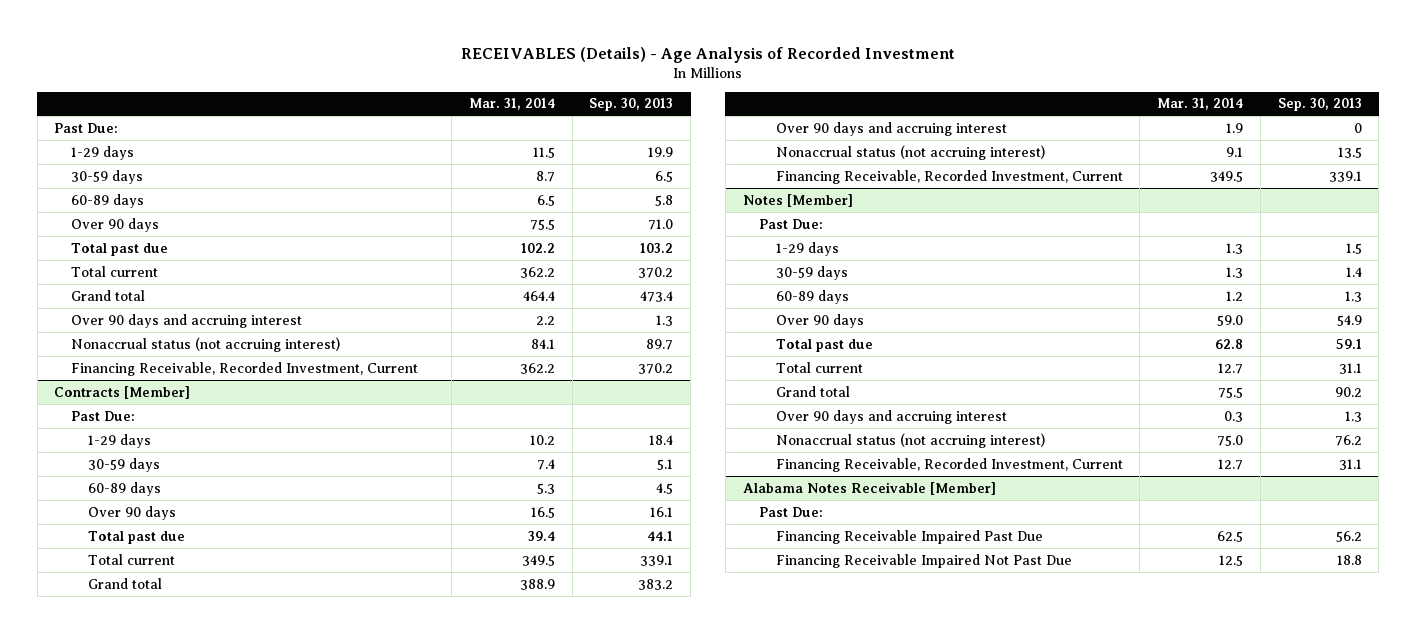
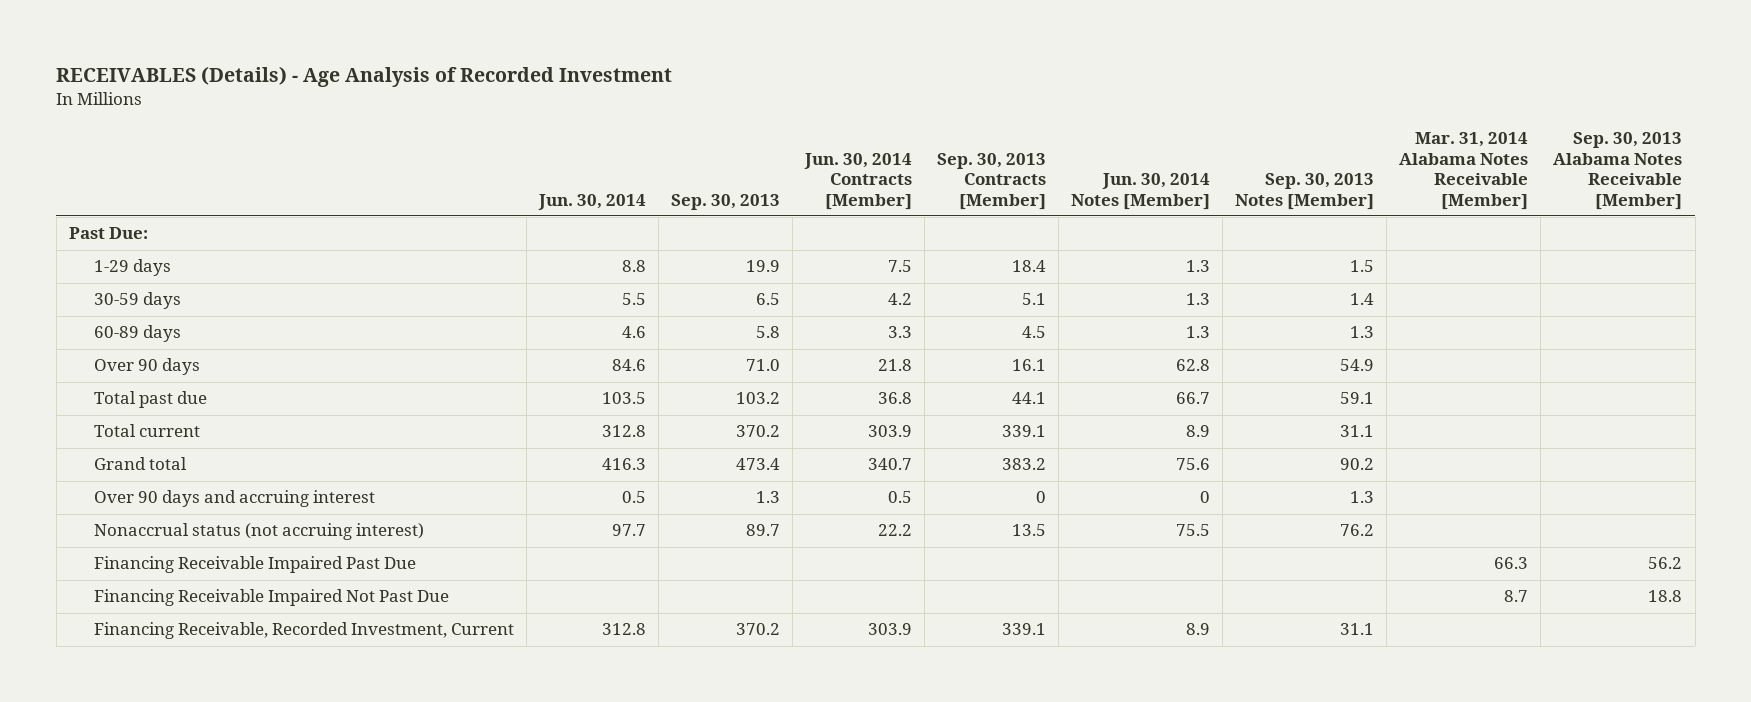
- | Mar. 31, 2014 | Sep. 30, 2013
+ | Jun. 30, 2014 | Sep. 30, 2013 | Jun. 30, 2014 Contracts [Member] | Sep. 30, 2013 Contracts [Member] | Jun. 30, 2014 Notes [Member] | Sep. 30, 2013 Notes [Member] | Mar. 31, 2014 Alabama Notes Receivable [Member] | Sep. 30, 2013 Alabama Notes Receivable [Member]
+ Financing Receivable Impaired Past Due | | | | | | | 66.3 | 56.2
+ Financing Receivable Impaired Not Past Due | | | | | | | 8.7 | 18.8
- Contracts [Member]
- Past Due:
- 1-29 days | 10.2 | 18.4
- 30-59 days | 7.4 | 5.1
- 60-89 days | 5.3 | 4.5
- Over 90 days | 16.5 | 16.1
- Total past due | 39.4 | 44.1
- Total current | 349.5 | 339.1
- Grand total | 388.9 | 383.2
- Over 90 days and accruing interest | 1.9 | 0
- Nonaccrual status (not accruing interest) | 9.1 | 13.5
- Financing Receivable, Recorded Investment, Current | 349.5 | 339.1
- Notes [Member]
- Past Due:
- 1-29 days | 1.3 | 1.5
- 30-59 days | 1.3 | 1.4
- 60-89 days | 1.2 | 1.3
- Over 90 days | 59.0 | 54.9
- Total past due | 62.8 | 59.1
- Total current | 12.7 | 31.1
- Grand total | 75.5 | 90.2
- Over 90 days and accruing interest | 0.3 | 1.3
- Nonaccrual status (not accruing interest) | 75.0 | 76.2
- Financing Receivable, Recorded Investment, Current | 12.7 | 31.1
- Alabama Notes Receivable [Member]
- Past Due:
- Financing Receivable Impaired Past Due | 62.5 | 56.2
- Financing Receivable Impaired Not Past Due | 12.5 | 18.8

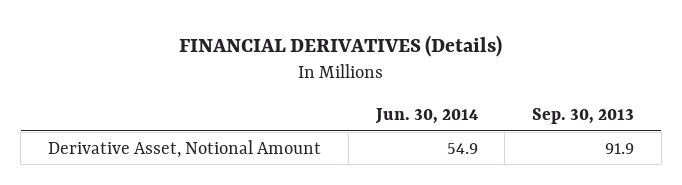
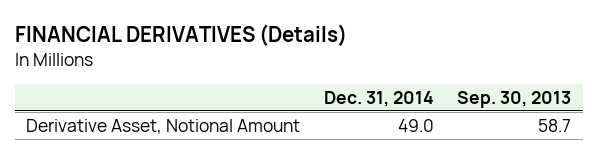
- | Jun. 30, 2014 | Sep. 30, 2013
+ | Dec. 31, 2014 | Sep. 30, 2013
- Derivative Asset, Notional Amount | 54.9 | 91.9
+ Derivative Asset, Notional Amount | 49.0 | 58.7

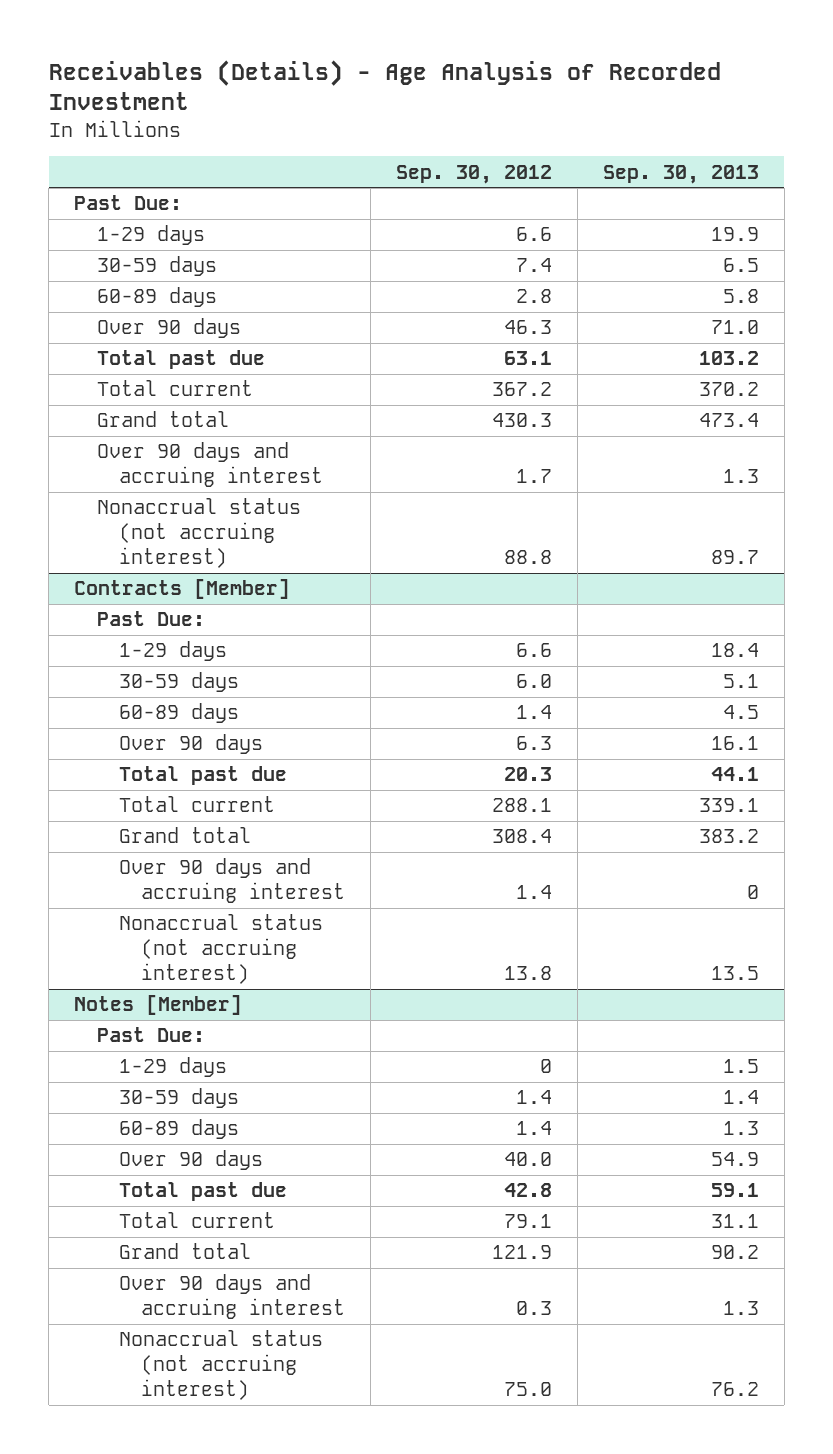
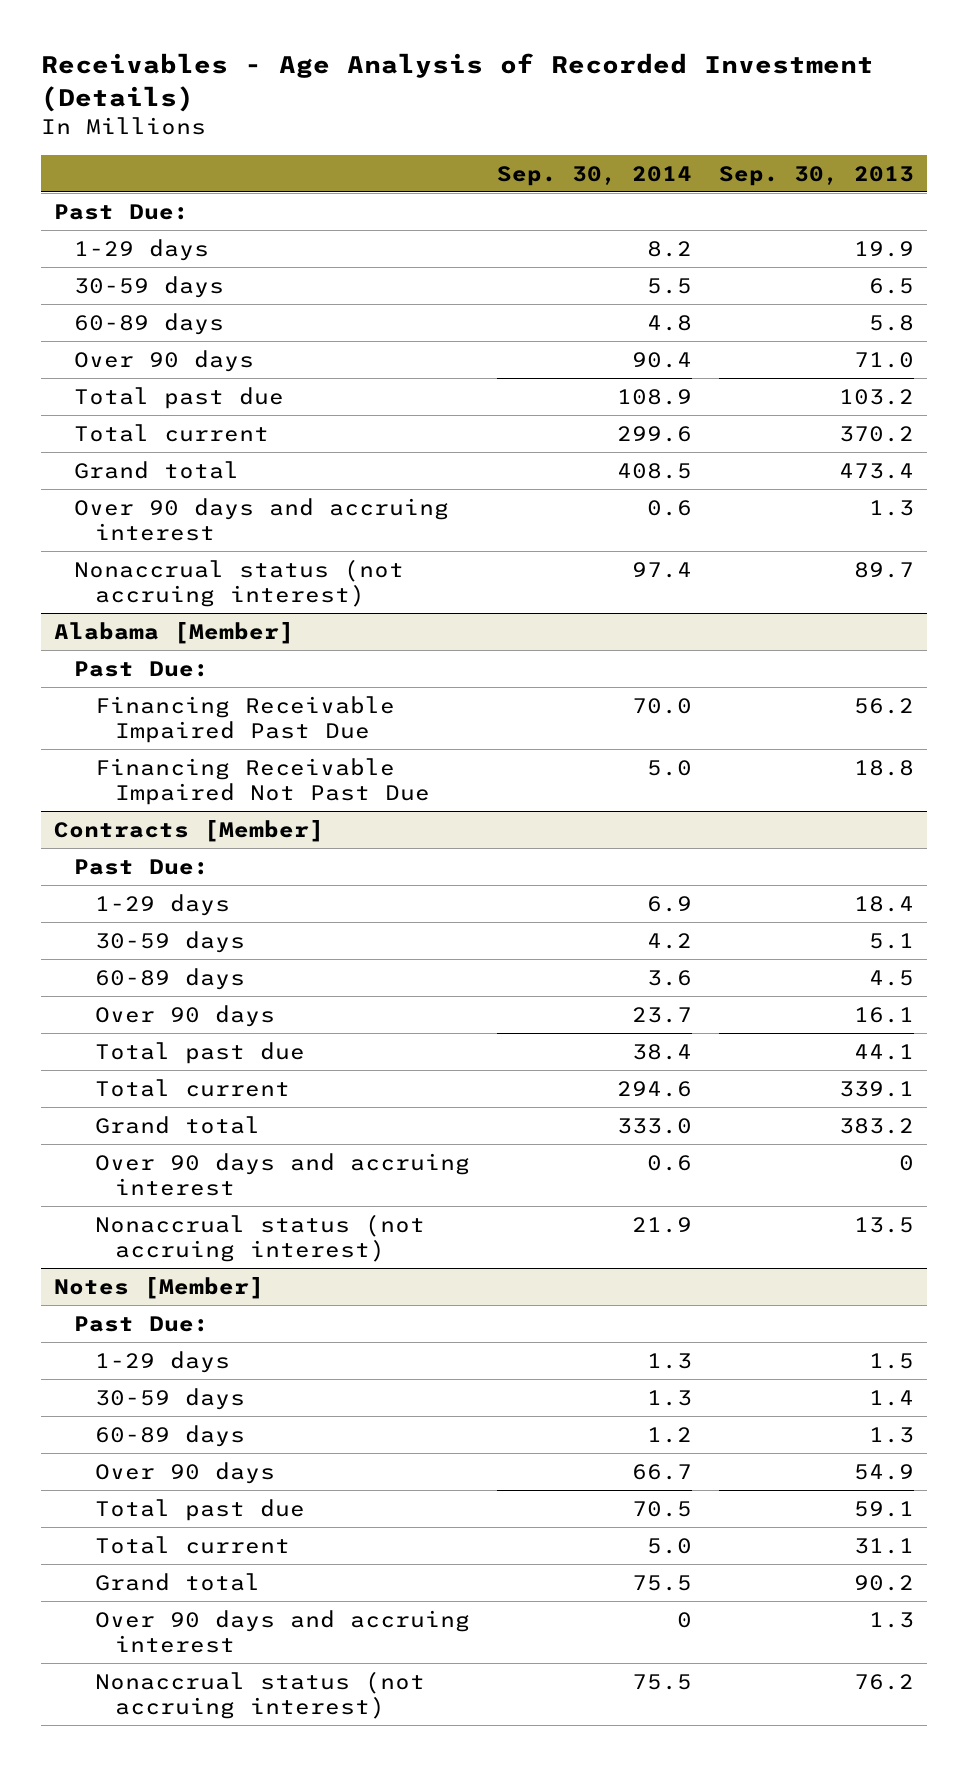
- Receivables (Details) - Age Analysis of Recorded Investment
+ Receivables - Age Analysis of Recorded Investment (Details)
- | Sep. 30, 2012 | Sep. 30, 2013
+ | Sep. 30, 2014 | Sep. 30, 2013
+ Alabama [Member]
+ Past Due:
+ Financing Receivable Impaired Past Due | 70.0 | 56.2
+ Financing Receivable Impaired Not Past Due | 5.0 | 18.8

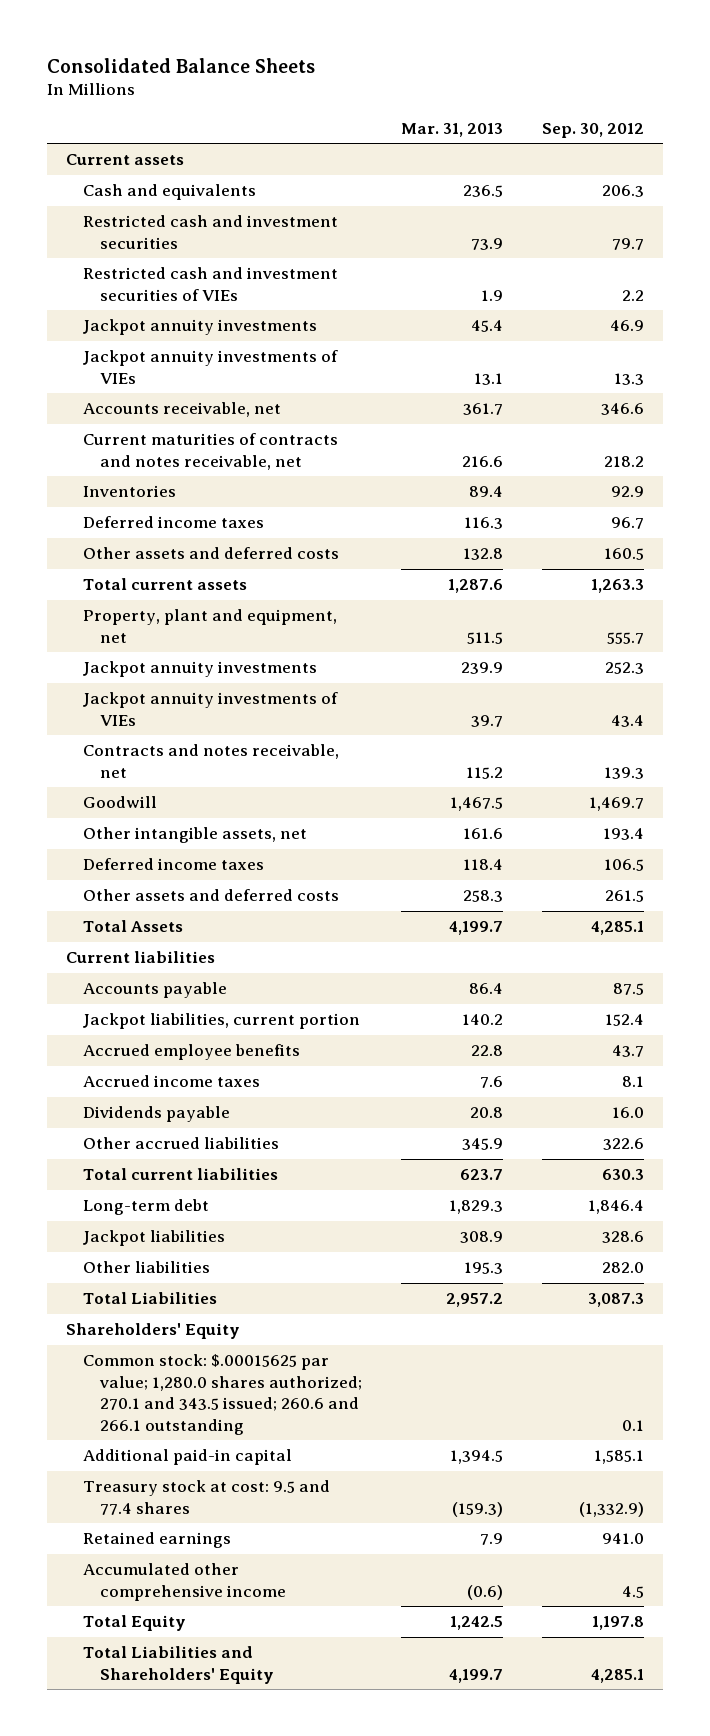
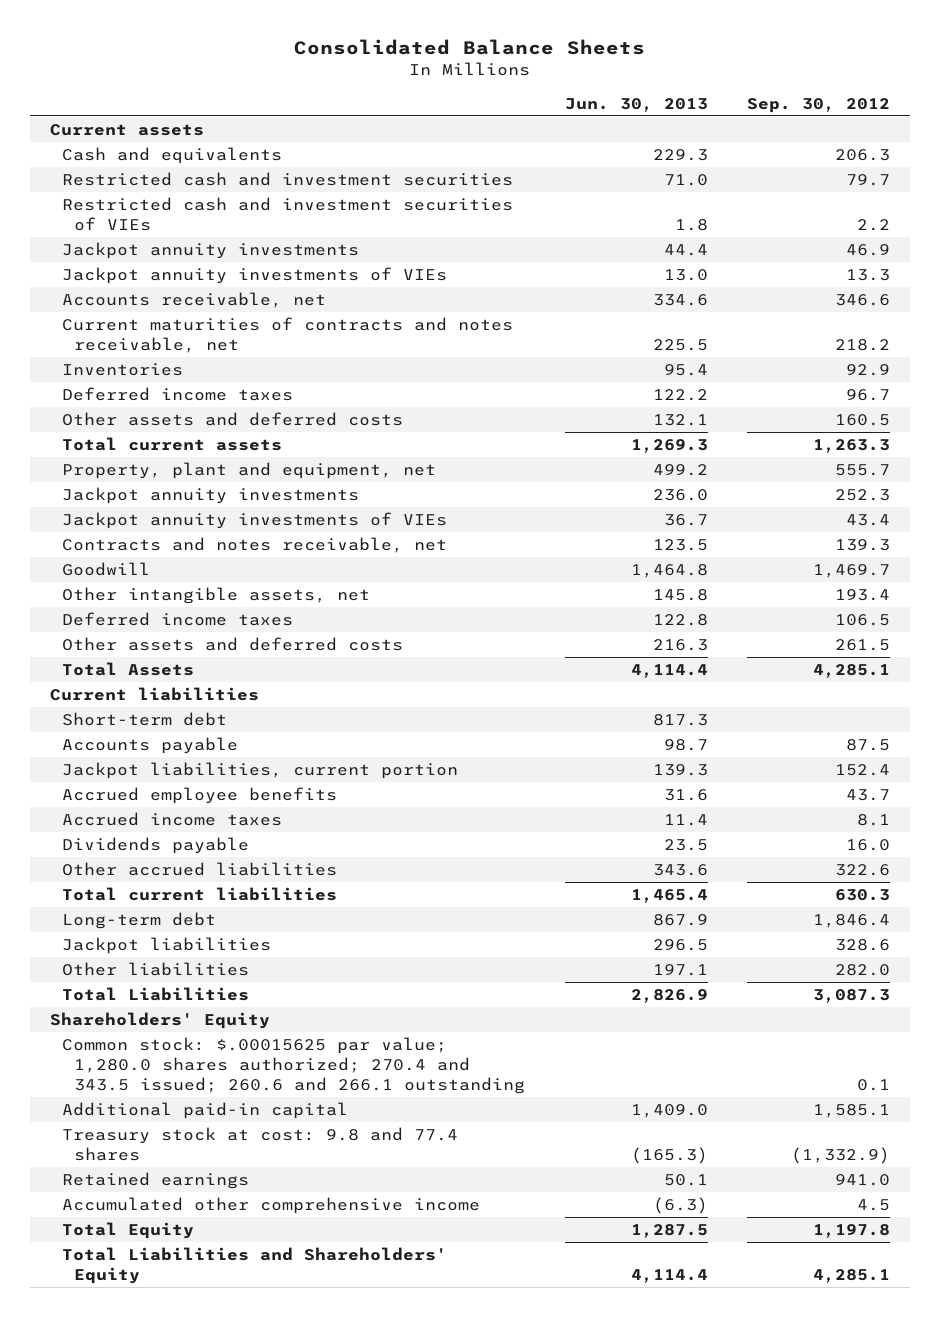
- | Mar. 31, 2013 | Sep. 30, 2012
+ | Jun. 30, 2013 | Sep. 30, 2012
+ Short-term debt | 817.3 |
- Common stock: $.00015625 par value; 1,280.0 shares authorized; 270.1 and 343.5 issued; 260.6 and 266.1 outstanding | | 0.1
+ Common stock: $.00015625 par value; 1,280.0 shares authorized; 270.4 and 343.5 issued; 260.6 and 266.1 outstanding | | 0.1
- Treasury stock at cost: 9.5 and 77.4 shares | (159.3) | (1,332.9)
+ Treasury stock at cost: 9.8 and 77.4 shares | (165.3) | (1,332.9)

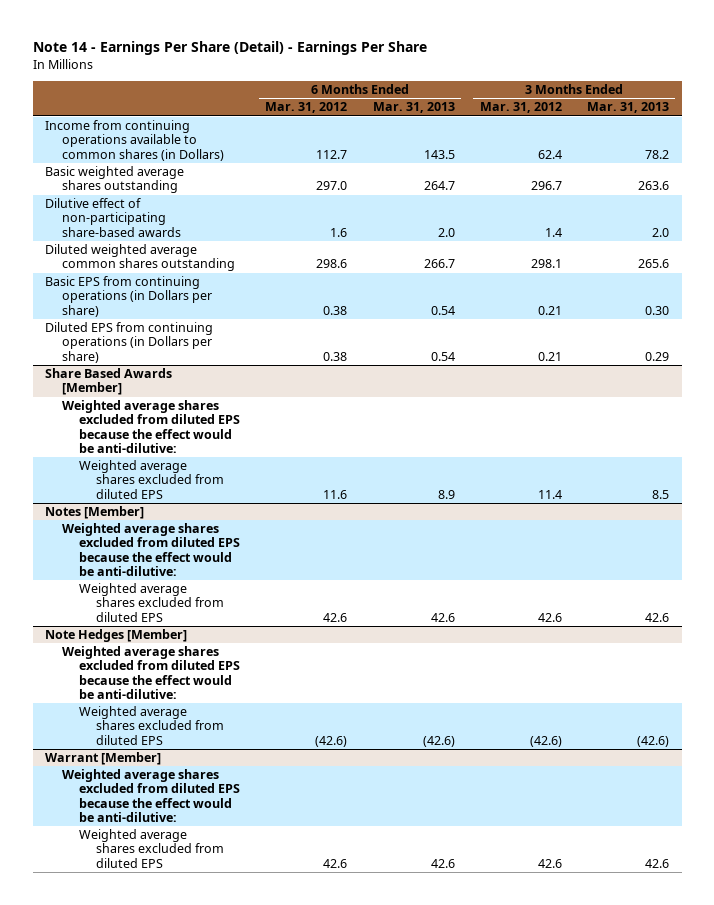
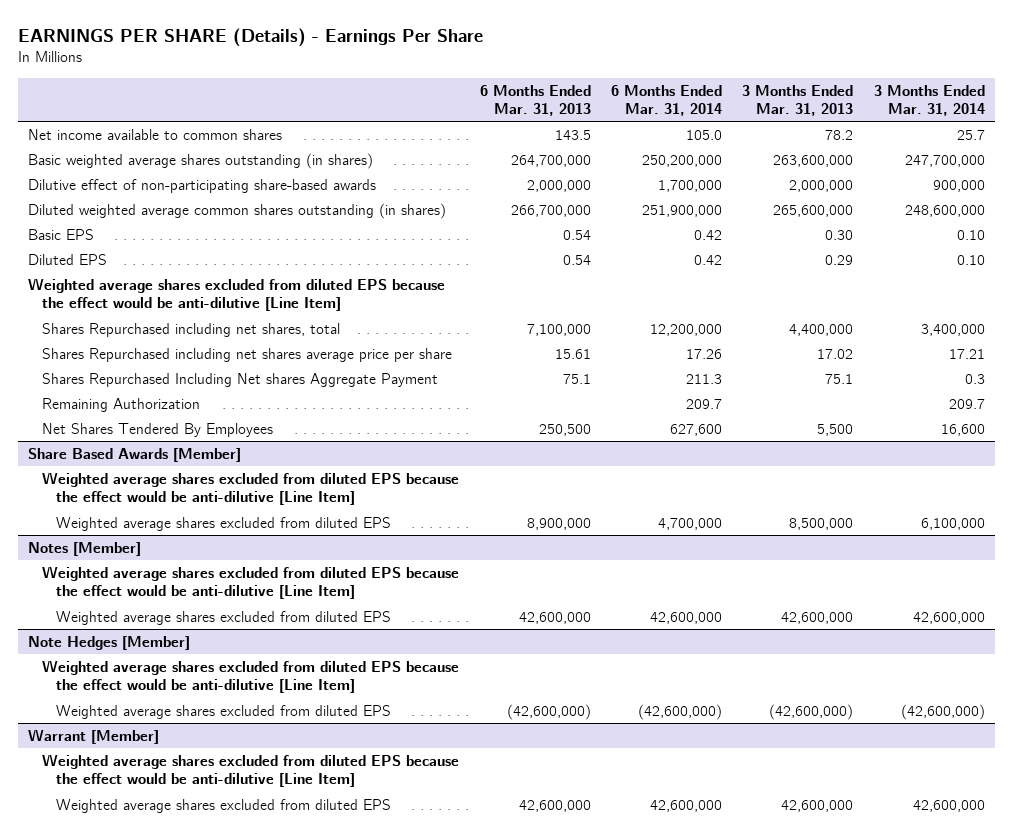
- Note 14 - Earnings Per Share (Detail) - Earnings Per Share
+ EARNINGS PER SHARE (Details) - Earnings Per Share
- | 6 Months Ended Mar. 31, 2012 | 6 Months Ended Mar. 31, 2013 | 3 Months Ended Mar. 31, 2012 | 3 Months Ended Mar. 31, 2013
+ | 6 Months Ended Mar. 31, 2013 | 6 Months Ended Mar. 31, 2014 | 3 Months Ended Mar. 31, 2013 | 3 Months Ended Mar. 31, 2014
- Income from continuing operations available to common shares (in Dollars) | 112.7 | 143.5 | 62.4 | 78.2
- Basic weighted average shares outstanding | 297.0 | 264.7 | 296.7 | 263.6
- Dilutive effect of non-participating share-based awards | 1.6 | 2.0 | 1.4 | 2.0
- Diluted weighted average common shares outstanding | 298.6 | 266.7 | 298.1 | 265.6
- Basic EPS from continuing operations (in Dollars per share) | 0.38 | 0.54 | 0.21 | 0.30
- Diluted EPS from continuing operations (in Dollars per share) | 0.38 | 0.54 | 0.21 | 0.29
+ Net income available to common shares | 143.5 | 105.0 | 78.2 | 25.7
+ Basic weighted average shares outstanding (in shares) | 264,700,000 | 250,200,000 | 263,600,000 | 247,700,000
+ Dilutive effect of non-participating share-based awards | 2,000,000 | 1,700,000 | 2,000,000 | 900,000
+ Diluted weighted average common shares outstanding (in shares) | 266,700,000 | 251,900,000 | 265,600,000 | 248,600,000
+ Basic EPS | 0.54 | 0.42 | 0.30 | 0.10
+ Diluted EPS | 0.54 | 0.42 | 0.29 | 0.10
+ Weighted average shares excluded from diluted EPS because the effect would be anti-dilutive [Line Item]
+ Shares Repurchased including net shares, total | 7,100,000 | 12,200,000 | 4,400,000 | 3,400,000
+ Shares Repurchased including net shares average price per share | 15.61 | 17.26 | 17.02 | 17.21
+ Shares Repurchased Including Net shares Aggregate Payment | 75.1 | 211.3 | 75.1 | 0.3
+ Remaining Authorization | | 209.7 | | 209.7
+ Net Shares Tendered By Employees | 250,500 | 627,600 | 5,500 | 16,600
@ Share Based Awards [Member]
- Weighted average shares excluded from diluted EPS because the effect would be anti-dilutive:
- Weighted average shares excluded from diluted EPS | 11.6 | 8.9 | 11.4 | 8.5
+ Weighted average shares excluded from diluted EPS because the effect would be anti-dilutive [Line Item]
+ Weighted average shares excluded from diluted EPS | 8,900,000 | 4,700,000 | 8,500,000 | 6,100,000
@ Notes [Member]
- Weighted average shares excluded from diluted EPS because the effect would be anti-dilutive:
- Weighted average shares excluded from diluted EPS | 42.6 | 42.6 | 42.6 | 42.6
+ Weighted average shares excluded from diluted EPS because the effect would be anti-dilutive [Line Item]
+ Weighted average shares excluded from diluted EPS | 42,600,000 | 42,600,000 | 42,600,000 | 42,600,000
@ Note Hedges [Member]
- Weighted average shares excluded from diluted EPS because the effect would be anti-dilutive:
- Weighted average shares excluded from diluted EPS | (42.6) | (42.6) | (42.6) | (42.6)
+ Weighted average shares excluded from diluted EPS because the effect would be anti-dilutive [Line Item]
+ Weighted average shares excluded from diluted EPS | (42,600,000) | (42,600,000) | (42,600,000) | (42,600,000)
@ Warrant [Member]
- Weighted average shares excluded from diluted EPS because the effect would be anti-dilutive:
- Weighted average shares excluded from diluted EPS | 42.6 | 42.6 | 42.6 | 42.6
+ Weighted average shares excluded from diluted EPS because the effect would be anti-dilutive [Line Item]
+ Weighted average shares excluded from diluted EPS | 42,600,000 | 42,600,000 | 42,600,000 | 42,600,000

